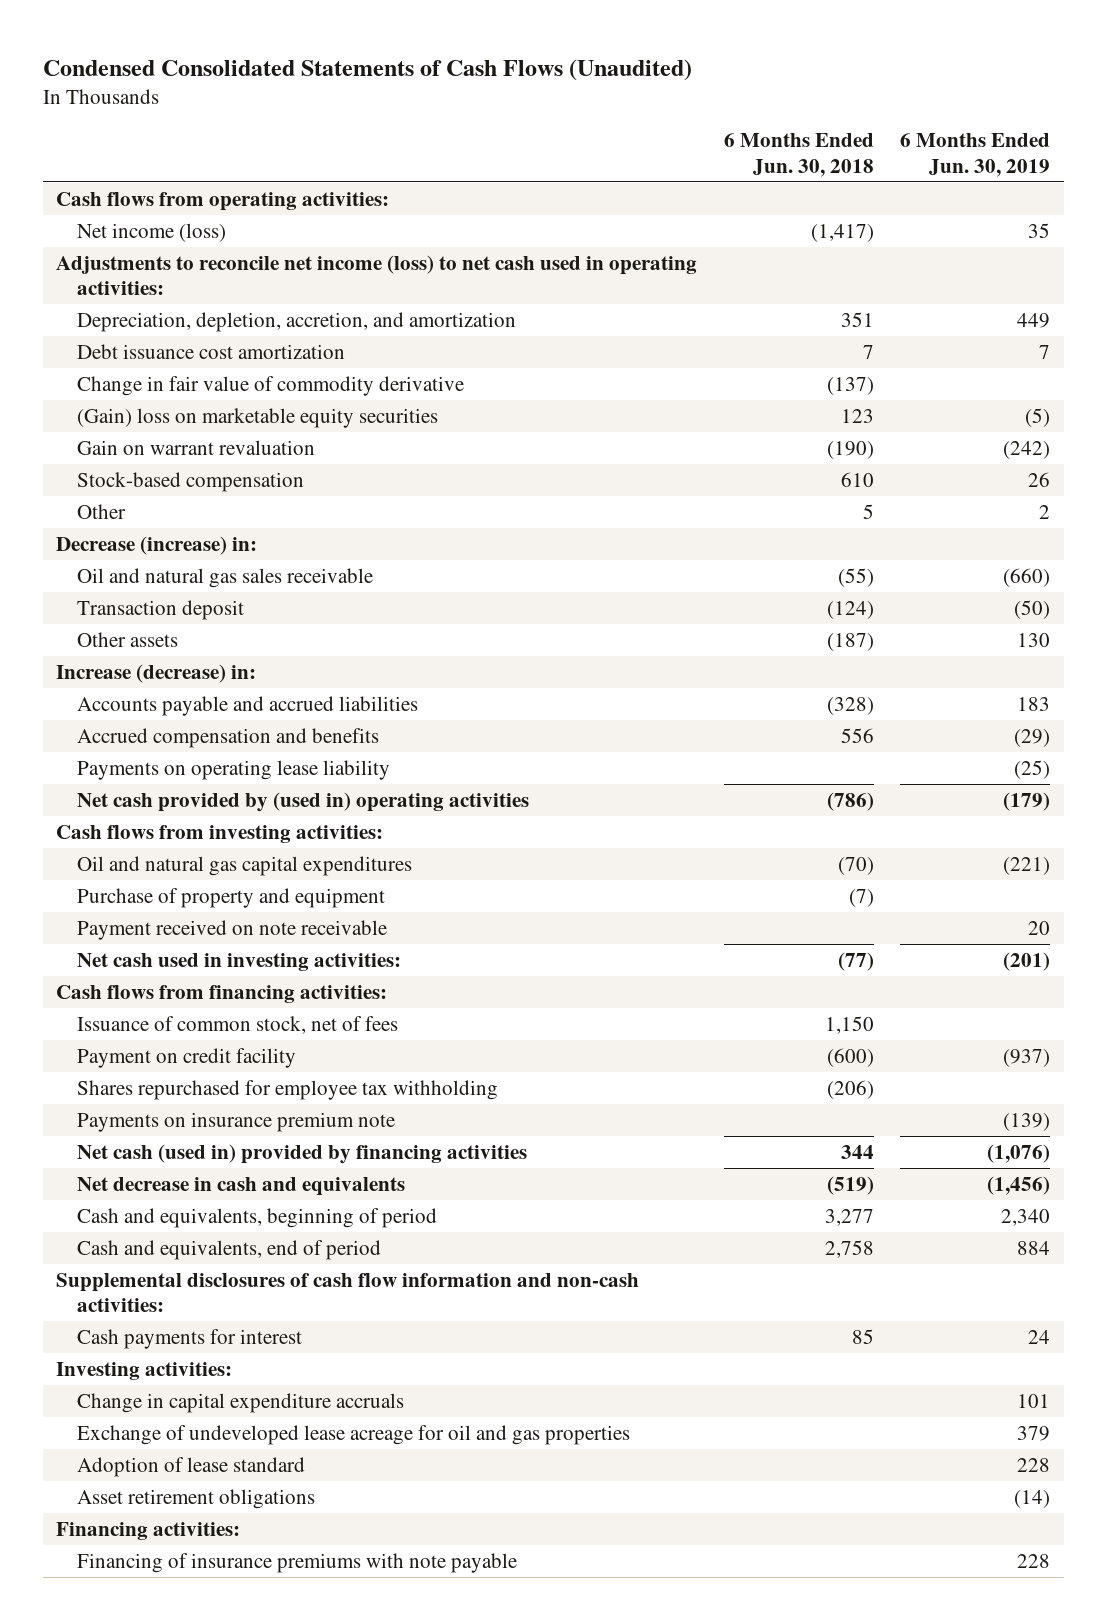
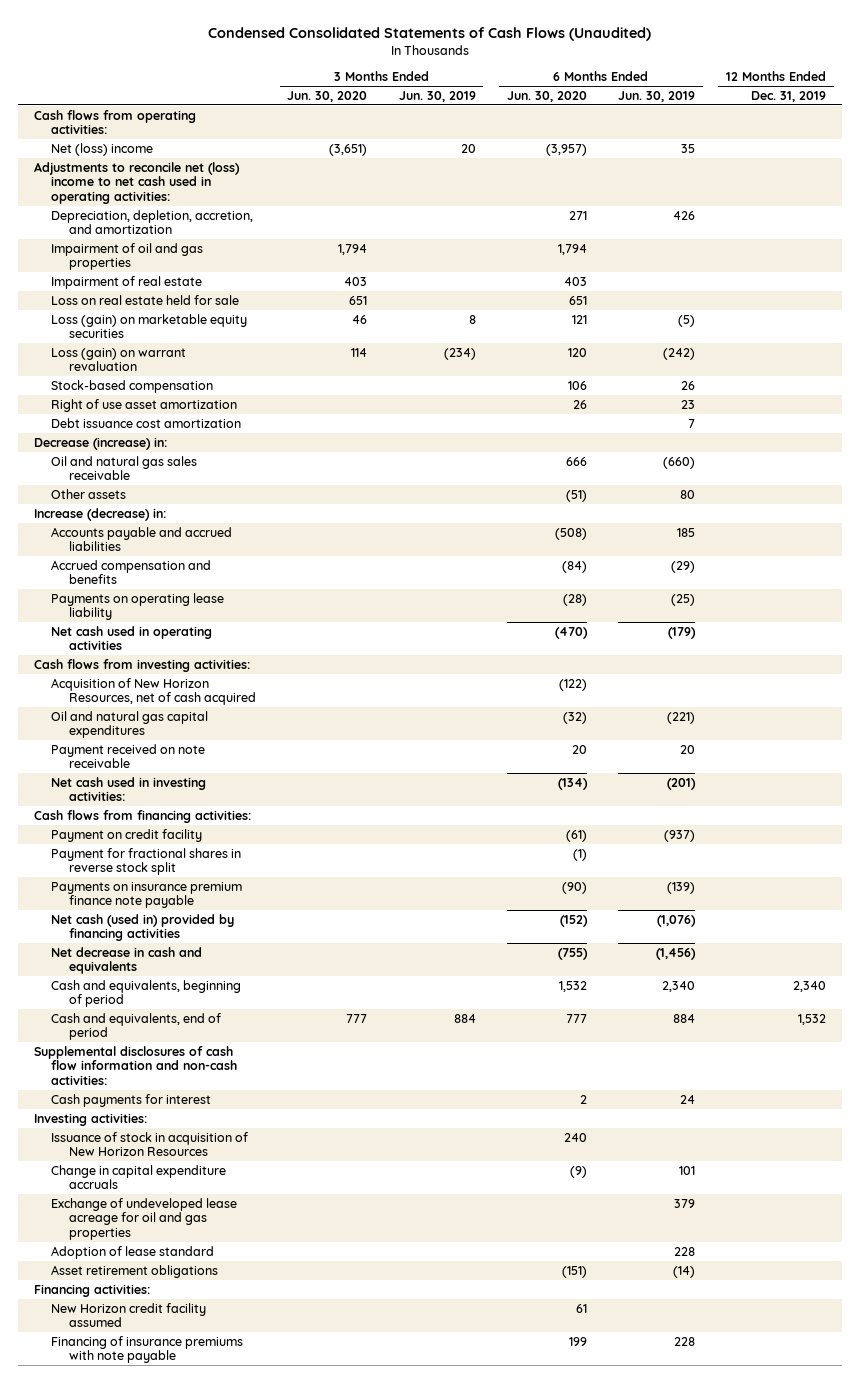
- | 6 Months Ended Jun. 30, 2018 | 6 Months Ended Jun. 30, 2019
+ | 3 Months Ended Jun. 30, 2020 | 3 Months Ended Jun. 30, 2019 | 6 Months Ended Jun. 30, 2020 | 6 Months Ended Jun. 30, 2019 | 12 Months Ended Dec. 31, 2019
- Net income (loss) | (1,417) | 35
- Adjustments to reconcile net income (loss) to net cash used in operating activities:
- Depreciation, depletion, accretion, and amortization | 351 | 449
- Change in fair value of commodity derivative | (137) |
- (Gain) loss on marketable equity securities | 123 | (5)
- Gain on warrant revaluation | (190) | (242)
+ Net (loss) income | (3,651) | 20 | (3,957) | 35 |
+ Adjustments to reconcile net (loss) income to net cash used in operating activities:
+ Depreciation, depletion, accretion, and amortization | | | 271 | 426 |
+ Impairment of oil and gas properties | 1,794 | | 1,794 | |
+ Impairment of real estate | 403 | | 403 | |
+ Loss on real estate held for sale | 651 | | 651 | |
+ Loss (gain) on marketable equity securities | 46 | 8 | 121 | (5) |
+ Loss (gain) on warrant revaluation | 114 | (234) | 120 | (242) |
- Other | 5 | 2
+ Right of use asset amortization | | | 26 | 23 |
moved down: Debt issuance cost amortization | | | | 7 |
- Transaction deposit | (124) | (50)
- Other assets | (187) | 130
+ Other assets | | | (51) | 80 |
- Accounts payable and accrued liabilities | (328) | 183
+ Accounts payable and accrued liabilities | | | (508) | 185 |
- Net cash provided by (used in) operating activities | (786) | (179)
+ Net cash used in operating activities | | | (470) | (179) |
+ Acquisition of New Horizon Resources, net of cash acquired | | | (122) | |
- Purchase of property and equipment | (7) |
- Issuance of common stock, net of fees | 1,150 |
- Shares repurchased for employee tax withholding | (206) |
- Payments on insurance premium note | | (139)
+ Payment for fractional shares in reverse stock split | | | (1) | |
+ Payments on insurance premium finance note payable | | | (90) | (139) |
+ Issuance of stock in acquisition of New Horizon Resources | | | 240 | |
+ New Horizon credit facility assumed | | | 61 | |

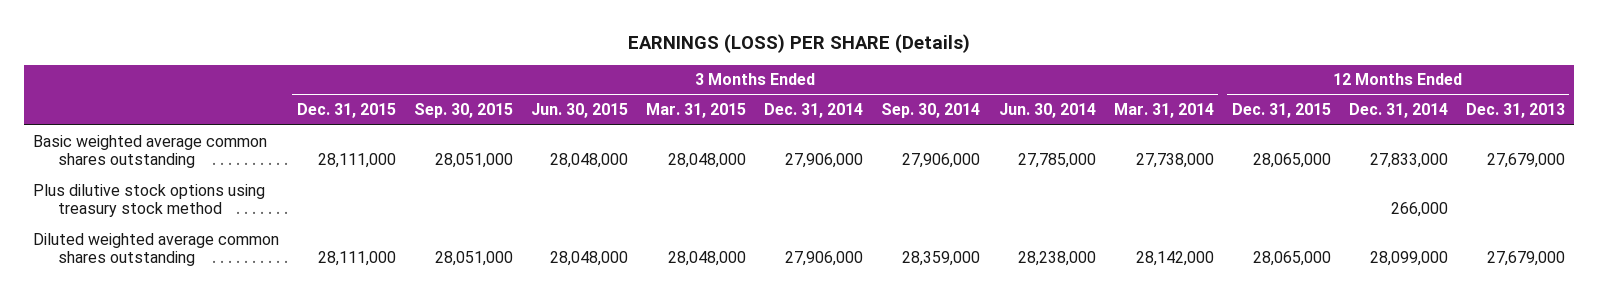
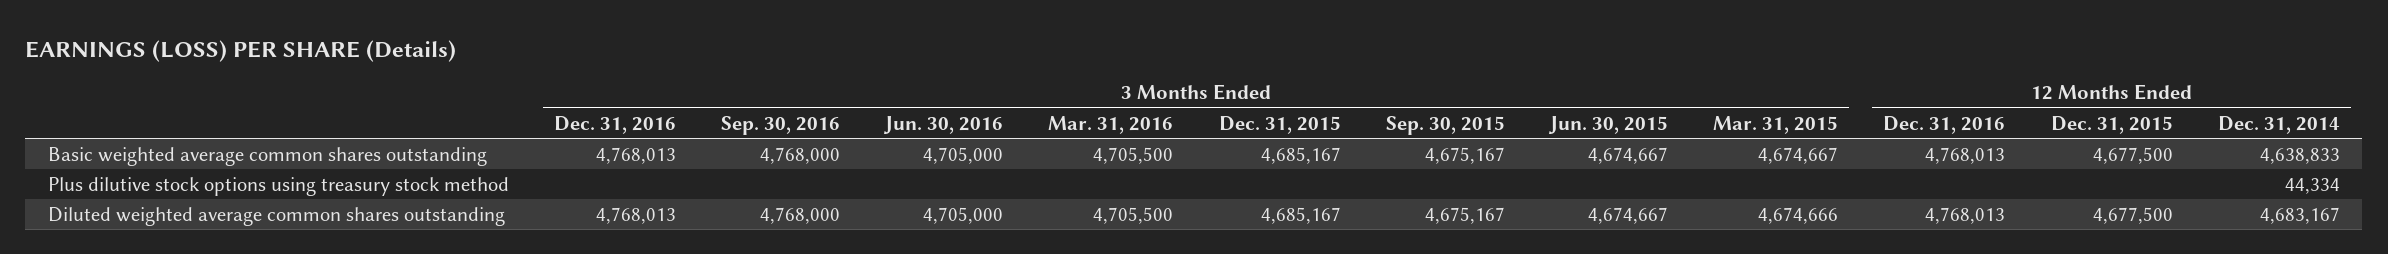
- | 3 Months Ended Dec. 31, 2015 | 3 Months Ended Sep. 30, 2015 | 3 Months Ended Jun. 30, 2015 | 3 Months Ended Mar. 31, 2015 | 3 Months Ended Dec. 31, 2014 | 3 Months Ended Sep. 30, 2014 | 3 Months Ended Jun. 30, 2014 | 3 Months Ended Mar. 31, 2014 | 12 Months Ended Dec. 31, 2015 | 12 Months Ended Dec. 31, 2014 | 12 Months Ended Dec. 31, 2013
+ | 3 Months Ended Dec. 31, 2016 | 3 Months Ended Sep. 30, 2016 | 3 Months Ended Jun. 30, 2016 | 3 Months Ended Mar. 31, 2016 | 3 Months Ended Dec. 31, 2015 | 3 Months Ended Sep. 30, 2015 | 3 Months Ended Jun. 30, 2015 | 3 Months Ended Mar. 31, 2015 | 12 Months Ended Dec. 31, 2016 | 12 Months Ended Dec. 31, 2015 | 12 Months Ended Dec. 31, 2014
- Basic weighted average common shares outstanding | 28,111,000 | 28,051,000 | 28,048,000 | 28,048,000 | 27,906,000 | 27,906,000 | 27,785,000 | 27,738,000 | 28,065,000 | 27,833,000 | 27,679,000
- Plus dilutive stock options using treasury stock method | | | | | | | | | | 266,000 |
- Diluted weighted average common shares outstanding | 28,111,000 | 28,051,000 | 28,048,000 | 28,048,000 | 27,906,000 | 28,359,000 | 28,238,000 | 28,142,000 | 28,065,000 | 28,099,000 | 27,679,000
+ Basic weighted average common shares outstanding | 4,768,013 | 4,768,000 | 4,705,000 | 4,705,500 | 4,685,167 | 4,675,167 | 4,674,667 | 4,674,667 | 4,768,013 | 4,677,500 | 4,638,833
+ Plus dilutive stock options using treasury stock method | | | | | | | | | | | 44,334
+ Diluted weighted average common shares outstanding | 4,768,013 | 4,768,000 | 4,705,000 | 4,705,500 | 4,685,167 | 4,675,167 | 4,674,667 | 4,674,666 | 4,768,013 | 4,677,500 | 4,683,167

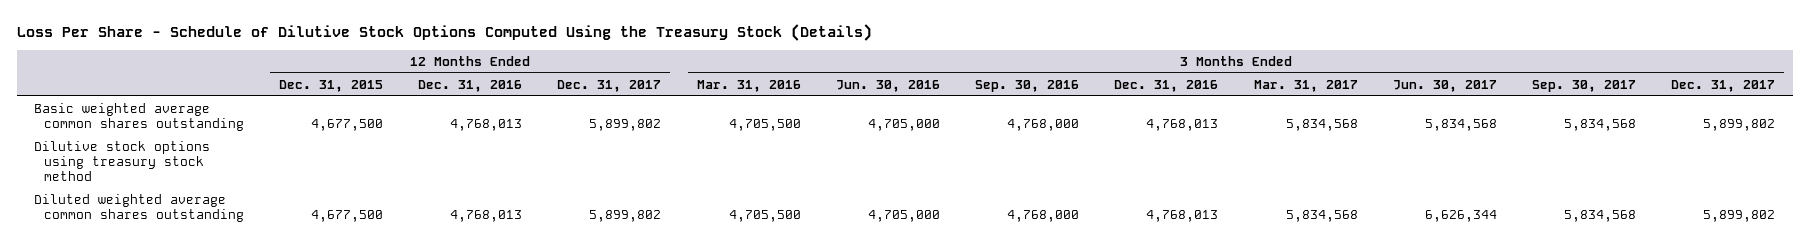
- EARNINGS (LOSS) PER SHARE (Details)
+ Loss Per Share - Schedule of Dilutive Stock Options Computed Using the Treasury Stock (Details)
- | 3 Months Ended Dec. 31, 2016 | 3 Months Ended Sep. 30, 2016 | 3 Months Ended Jun. 30, 2016 | 3 Months Ended Mar. 31, 2016 | 3 Months Ended Dec. 31, 2015 | 3 Months Ended Sep. 30, 2015 | 3 Months Ended Jun. 30, 2015 | 3 Months Ended Mar. 31, 2015 | 12 Months Ended Dec. 31, 2016 | 12 Months Ended Dec. 31, 2015 | 12 Months Ended Dec. 31, 2014
+ | 12 Months Ended Dec. 31, 2015 | 12 Months Ended Dec. 31, 2016 | 12 Months Ended Dec. 31, 2017 | 3 Months Ended Mar. 31, 2016 | 3 Months Ended Jun. 30, 2016 | 3 Months Ended Sep. 30, 2016 | 3 Months Ended Dec. 31, 2016 | 3 Months Ended Mar. 31, 2017 | 3 Months Ended Jun. 30, 2017 | 3 Months Ended Sep. 30, 2017 | 3 Months Ended Dec. 31, 2017
- Plus dilutive stock options using treasury stock method | | | | | | | | | | | 44,334
+ Dilutive stock options using treasury stock method

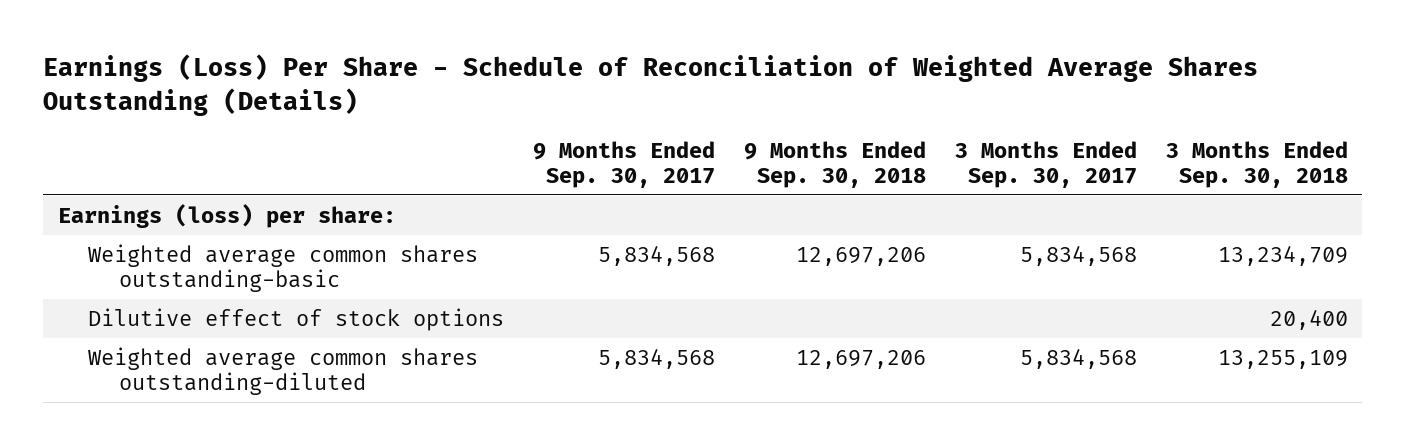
- Loss Per Share - Schedule of Dilutive Stock Options Computed Using the Treasury Stock (Details)
+ Earnings (Loss) Per Share - Schedule of Reconciliation of Weighted Average Shares Outstanding (Details)
- | 12 Months Ended Dec. 31, 2015 | 12 Months Ended Dec. 31, 2016 | 12 Months Ended Dec. 31, 2017 | 3 Months Ended Mar. 31, 2016 | 3 Months Ended Jun. 30, 2016 | 3 Months Ended Sep. 30, 2016 | 3 Months Ended Dec. 31, 2016 | 3 Months Ended Mar. 31, 2017 | 3 Months Ended Jun. 30, 2017 | 3 Months Ended Sep. 30, 2017 | 3 Months Ended Dec. 31, 2017
+ | 9 Months Ended Sep. 30, 2017 | 9 Months Ended Sep. 30, 2018 | 3 Months Ended Sep. 30, 2017 | 3 Months Ended Sep. 30, 2018
- Basic weighted average common shares outstanding | 4,677,500 | 4,768,013 | 5,899,802 | 4,705,500 | 4,705,000 | 4,768,000 | 4,768,013 | 5,834,568 | 5,834,568 | 5,834,568 | 5,899,802
- Dilutive stock options using treasury stock method
- Diluted weighted average common shares outstanding | 4,677,500 | 4,768,013 | 5,899,802 | 4,705,500 | 4,705,000 | 4,768,000 | 4,768,013 | 5,834,568 | 6,626,344 | 5,834,568 | 5,899,802
+ Earnings (loss) per share:
+ Weighted average common shares outstanding-basic | 5,834,568 | 12,697,206 | 5,834,568 | 13,234,709
+ Dilutive effect of stock options | | | | 20,400
+ Weighted average common shares outstanding-diluted | 5,834,568 | 12,697,206 | 5,834,568 | 13,255,109

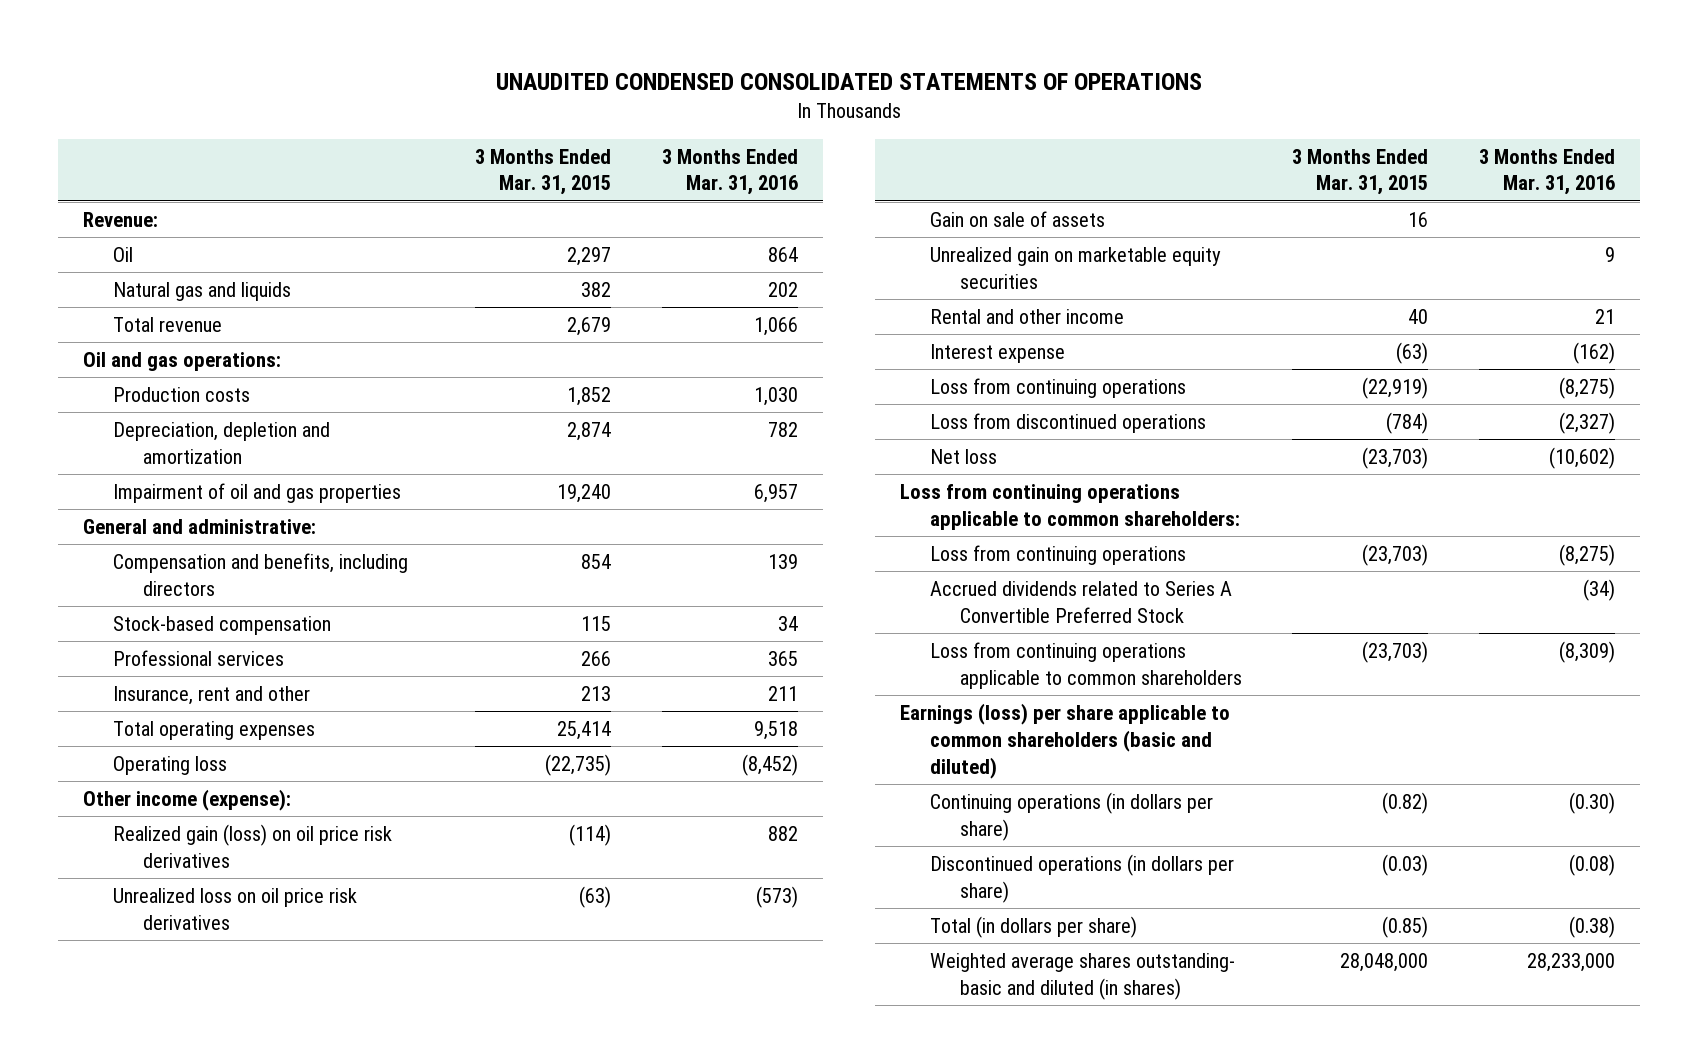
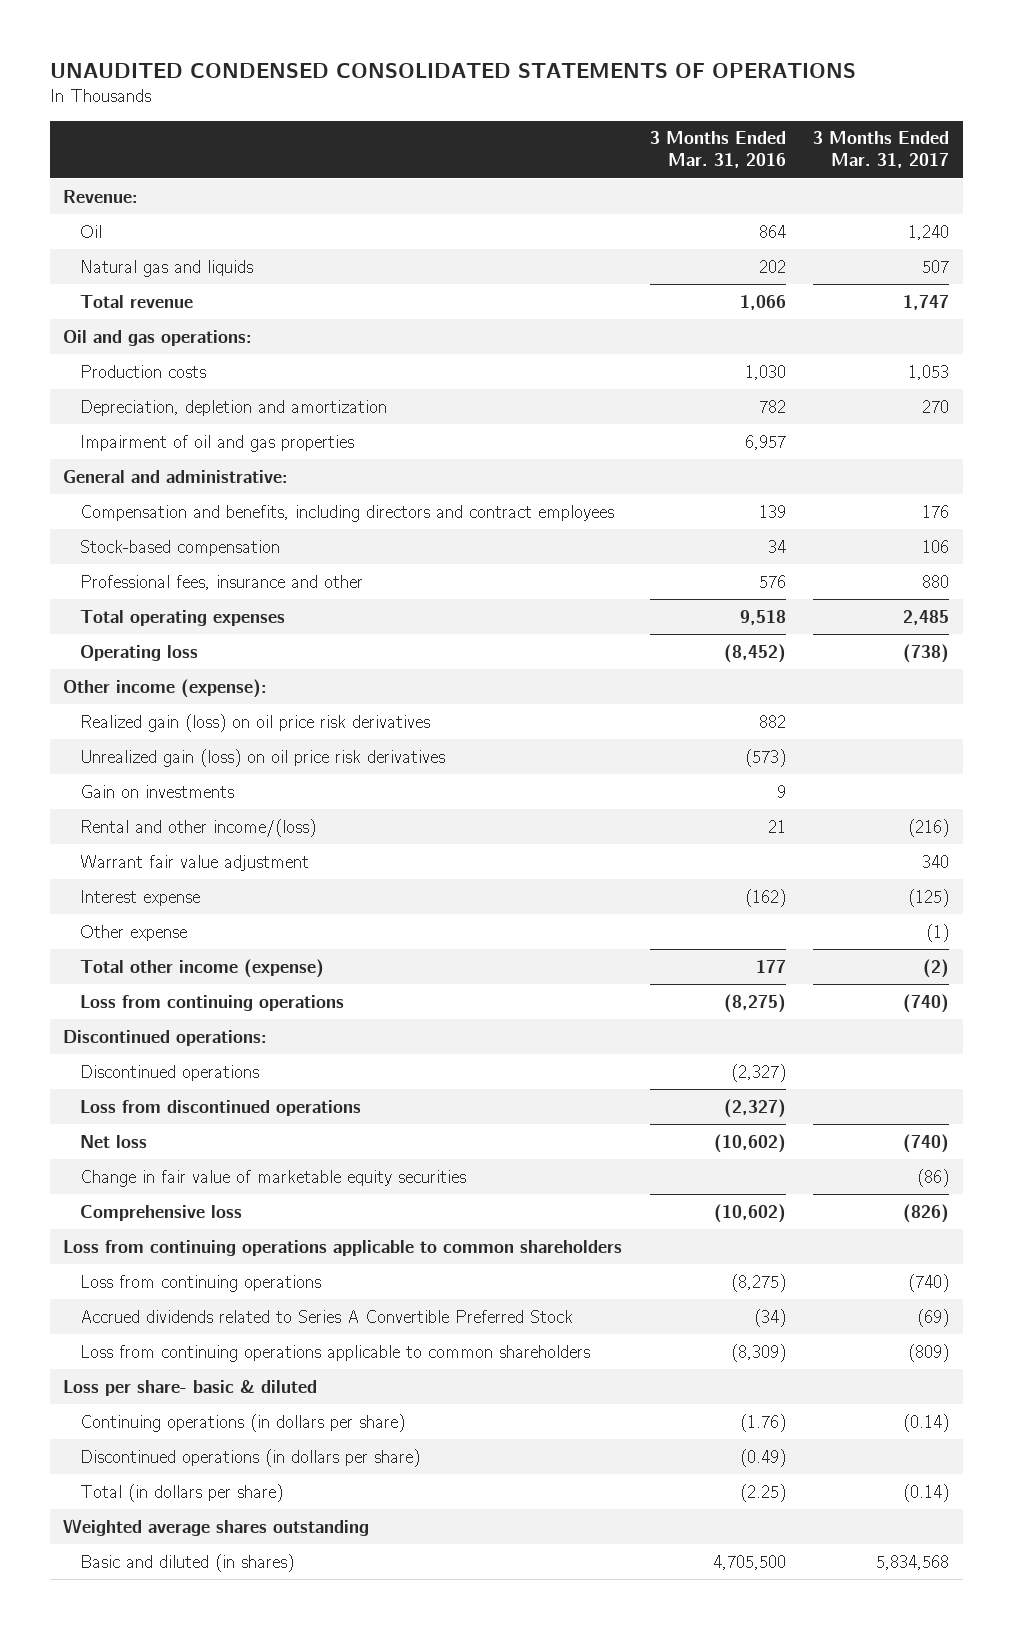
- | 3 Months Ended Mar. 31, 2015 | 3 Months Ended Mar. 31, 2016
+ | 3 Months Ended Mar. 31, 2016 | 3 Months Ended Mar. 31, 2017
- Compensation and benefits, including directors | 854 | 139
+ Compensation and benefits, including directors and contract employees | 139 | 176
- Professional services | 266 | 365
- Insurance, rent and other | 213 | 211
+ Professional fees, insurance and other | 576 | 880
- Unrealized loss on oil price risk derivatives | (63) | (573)
- Gain on sale of assets | 16 |
- Unrealized gain on marketable equity securities | | 9
- Rental and other income | 40 | 21
+ Unrealized gain (loss) on oil price risk derivatives | (573) |
+ Gain on investments | 9 |
+ Rental and other income/(loss) | 21 | (216)
+ Warrant fair value adjustment | | 340
+ Other expense | | (1)
+ Total other income (expense) | 177 | (2)
+ Discontinued operations:
+ Discontinued operations | (2,327) |
- Loss from continuing operations applicable to common shareholders:
+ Change in fair value of marketable equity securities | | (86)
+ Comprehensive loss | (10,602) | (826)
+ Loss from continuing operations applicable to common shareholders
- Earnings (loss) per share applicable to common shareholders (basic and diluted)
- Continuing operations (in dollars per share) | (0.82) | (0.30)
- Discontinued operations (in dollars per share) | (0.03) | (0.08)
- Total (in dollars per share) | (0.85) | (0.38)
- Weighted average shares outstanding- basic and diluted (in shares) | 28,048,000 | 28,233,000
+ Loss per share- basic & diluted
+ Continuing operations (in dollars per share) | (1.76) | (0.14)
+ Discontinued operations (in dollars per share) | (0.49) |
+ Total (in dollars per share) | (2.25) | (0.14)
+ Weighted average shares outstanding
+ Basic and diluted (in shares) | 4,705,500 | 5,834,568

